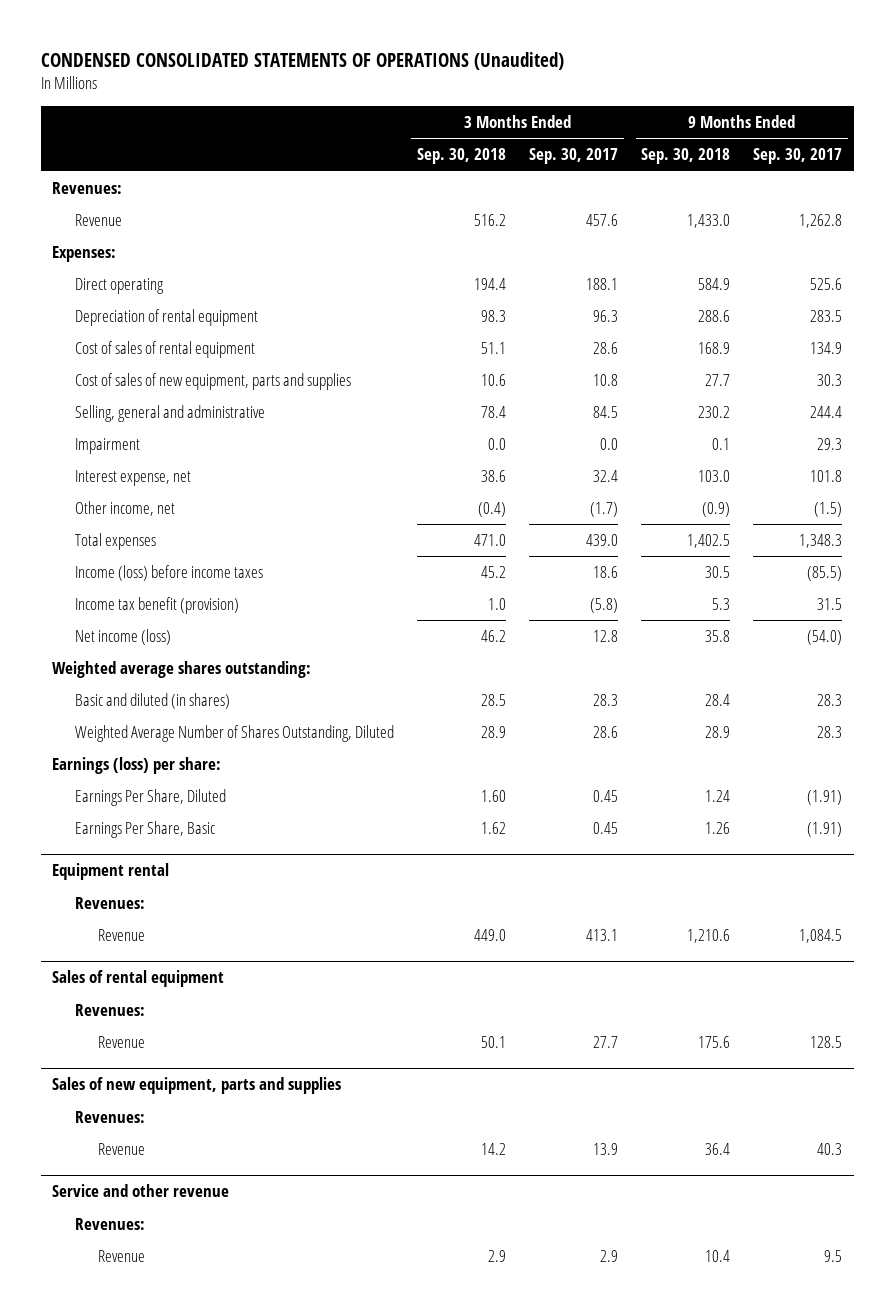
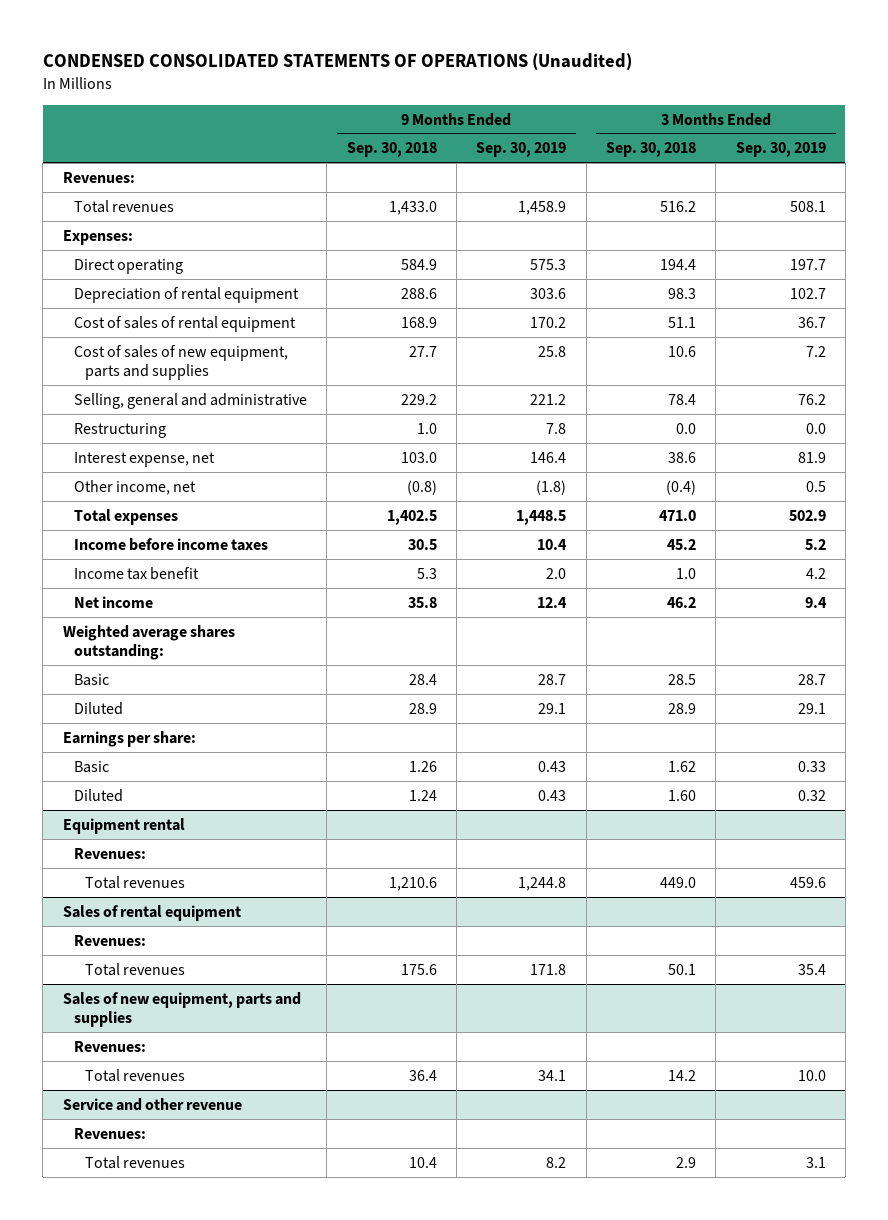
- | 3 Months Ended Sep. 30, 2018 | 3 Months Ended Sep. 30, 2017 | 9 Months Ended Sep. 30, 2018 | 9 Months Ended Sep. 30, 2017
+ | 9 Months Ended Sep. 30, 2018 | 9 Months Ended Sep. 30, 2019 | 3 Months Ended Sep. 30, 2018 | 3 Months Ended Sep. 30, 2019
- Revenue | 516.2 | 457.6 | 1,433.0 | 1,262.8
+ Total revenues | 1,433.0 | 1,458.9 | 516.2 | 508.1
- Selling, general and administrative | 78.4 | 84.5 | 230.2 | 244.4
- Impairment | 0.0 | 0.0 | 0.1 | 29.3
+ Selling, general and administrative | 229.2 | 221.2 | 78.4 | 76.2
+ Restructuring | 1.0 | 7.8 | 0.0 | 0.0
- Other income, net | (0.4) | (1.7) | (0.9) | (1.5)
+ Other income, net | (0.8) | (1.8) | (0.4) | 0.5
- Income (loss) before income taxes | 45.2 | 18.6 | 30.5 | (85.5)
- Income tax benefit (provision) | 1.0 | (5.8) | 5.3 | 31.5
- Net income (loss) | 46.2 | 12.8 | 35.8 | (54.0)
+ Income before income taxes | 30.5 | 10.4 | 45.2 | 5.2
+ Income tax benefit | 5.3 | 2.0 | 1.0 | 4.2
+ Net income | 35.8 | 12.4 | 46.2 | 9.4
- Basic and diluted (in shares) | 28.5 | 28.3 | 28.4 | 28.3
- Weighted Average Number of Shares Outstanding, Diluted | 28.9 | 28.6 | 28.9 | 28.3
- Earnings (loss) per share:
- Earnings Per Share, Diluted | 1.60 | 0.45 | 1.24 | (1.91)
- Earnings Per Share, Basic | 1.62 | 0.45 | 1.26 | (1.91)
+ Basic | 28.4 | 28.7 | 28.5 | 28.7
+ Diluted | 28.9 | 29.1 | 28.9 | 29.1
+ Earnings per share:
+ Basic | 1.26 | 0.43 | 1.62 | 0.33
+ Diluted | 1.24 | 0.43 | 1.60 | 0.32
@ Equipment rental
- Revenue | 449.0 | 413.1 | 1,210.6 | 1,084.5
+ Total revenues | 1,210.6 | 1,244.8 | 449.0 | 459.6
@ Sales of rental equipment
- Revenue | 50.1 | 27.7 | 175.6 | 128.5
+ Total revenues | 175.6 | 171.8 | 50.1 | 35.4
@ Sales of new equipment, parts and supplies
- Revenue | 14.2 | 13.9 | 36.4 | 40.3
+ Total revenues | 36.4 | 34.1 | 14.2 | 10.0
@ Service and other revenue
- Revenue | 2.9 | 2.9 | 10.4 | 9.5
+ Total revenues | 10.4 | 8.2 | 2.9 | 3.1

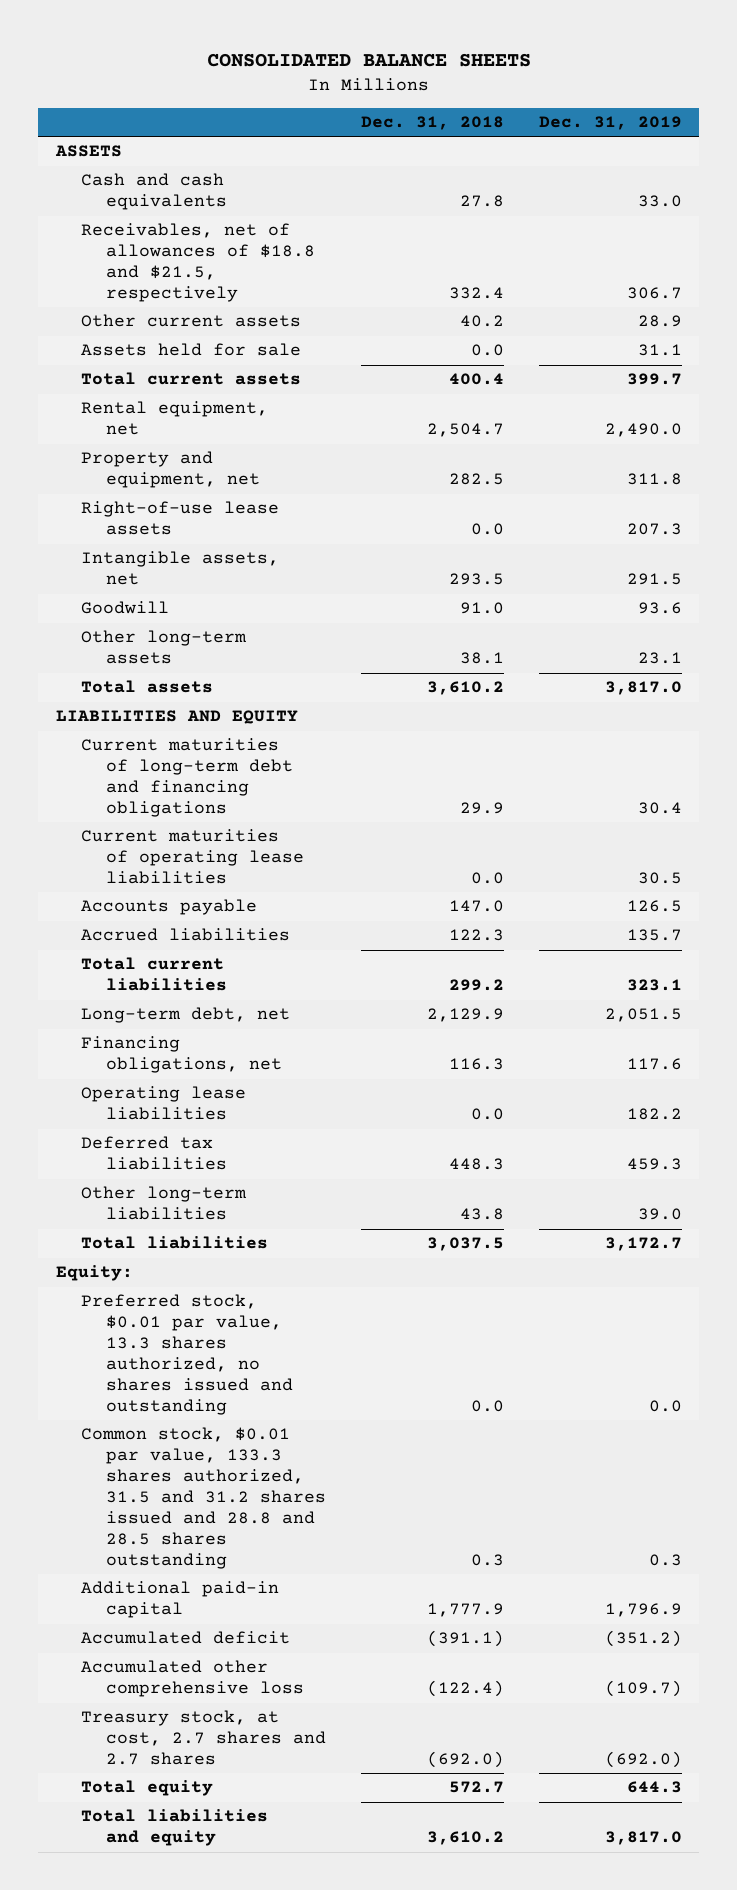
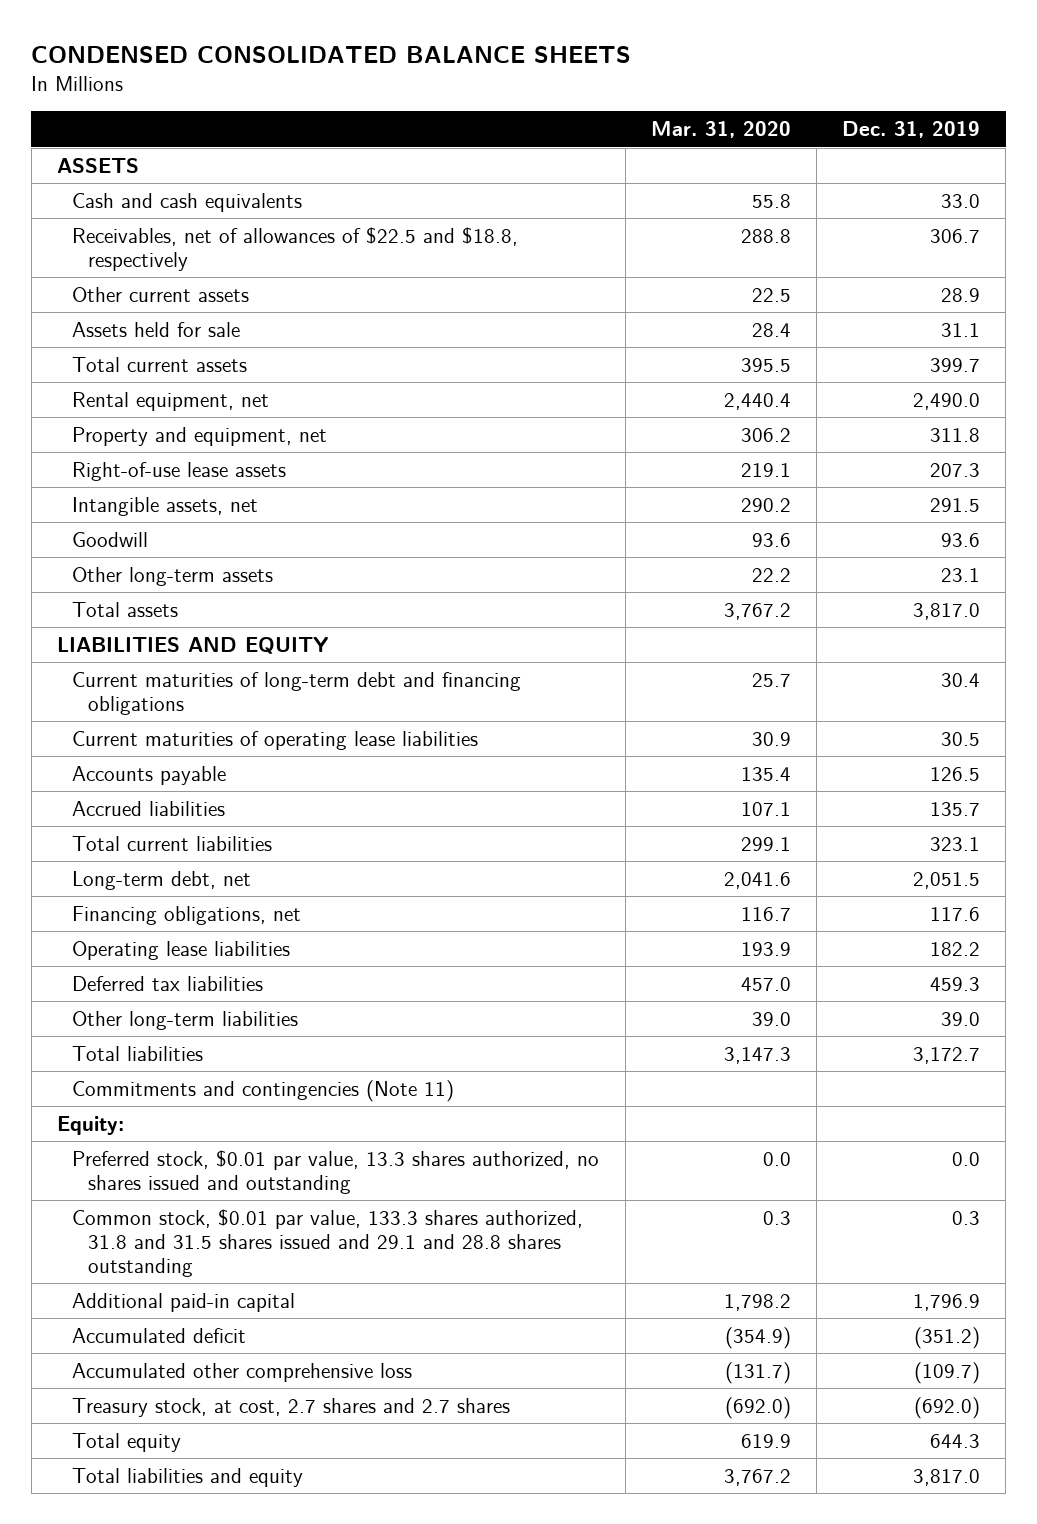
- CONSOLIDATED BALANCE SHEETS
+ CONDENSED CONSOLIDATED BALANCE SHEETS
- | Dec. 31, 2018 | Dec. 31, 2019
+ | Mar. 31, 2020 | Dec. 31, 2019
- Receivables, net of allowances of $18.8 and $21.5, respectively | 332.4 | 306.7
+ Receivables, net of allowances of $22.5 and $18.8, respectively | 288.8 | 306.7
+ Commitments and contingencies (Note 11)
- Common stock, $0.01 par value, 133.3 shares authorized, 31.5 and 31.2 shares issued and 28.8 and 28.5 shares outstanding | 0.3 | 0.3
+ Common stock, $0.01 par value, 133.3 shares authorized, 31.8 and 31.5 shares issued and 29.1 and 28.8 shares outstanding | 0.3 | 0.3

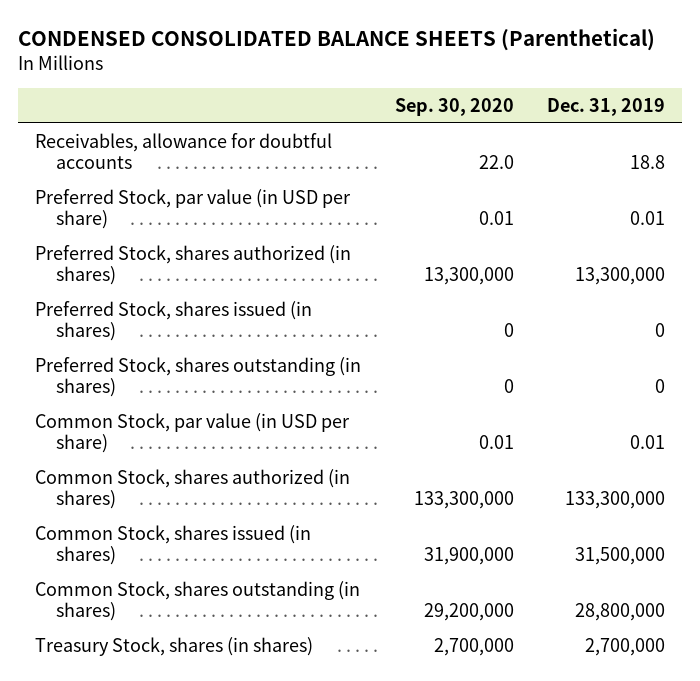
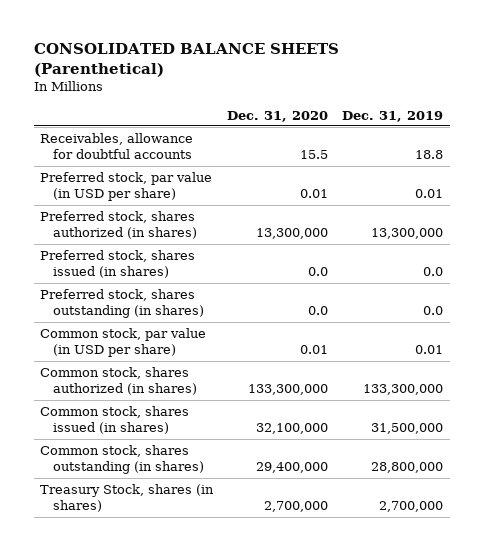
- CONDENSED CONSOLIDATED BALANCE SHEETS (Parenthetical)
+ CONSOLIDATED BALANCE SHEETS (Parenthetical)
- | Sep. 30, 2020 | Dec. 31, 2019
+ | Dec. 31, 2020 | Dec. 31, 2019
- Preferred Stock, par value (in USD per share) | 0.01 | 0.01
- Preferred Stock, shares authorized (in shares) | 13,300,000 | 13,300,000
- Preferred Stock, shares issued (in shares) | 0 | 0
- Preferred Stock, shares outstanding (in shares) | 0 | 0
- Common Stock, par value (in USD per share) | 0.01 | 0.01
- Common Stock, shares authorized (in shares) | 133,300,000 | 133,300,000
- Common Stock, shares issued (in shares) | 31,900,000 | 31,500,000
- Common Stock, shares outstanding (in shares) | 29,200,000 | 28,800,000
+ Preferred stock, par value (in USD per share) | 0.01 | 0.01
+ Preferred stock, shares authorized (in shares) | 13,300,000 | 13,300,000
+ Preferred stock, shares issued (in shares) | 0.0 | 0.0
+ Preferred stock, shares outstanding (in shares) | 0.0 | 0.0
+ Common stock, par value (in USD per share) | 0.01 | 0.01
+ Common stock, shares authorized (in shares) | 133,300,000 | 133,300,000
+ Common stock, shares issued (in shares) | 32,100,000 | 31,500,000
+ Common stock, shares outstanding (in shares) | 29,400,000 | 28,800,000

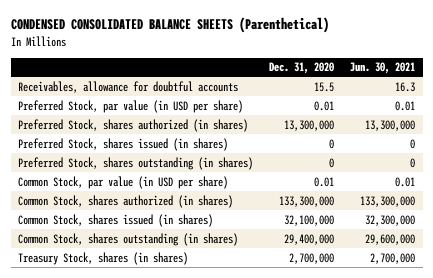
- CONSOLIDATED BALANCE SHEETS (Parenthetical)
+ CONDENSED CONSOLIDATED BALANCE SHEETS (Parenthetical)
- | Dec. 31, 2020 | Dec. 31, 2019
+ | Dec. 31, 2020 | Jun. 30, 2021
- Preferred stock, par value (in USD per share) | 0.01 | 0.01
- Preferred stock, shares authorized (in shares) | 13,300,000 | 13,300,000
- Preferred stock, shares issued (in shares) | 0.0 | 0.0
- Preferred stock, shares outstanding (in shares) | 0.0 | 0.0
- Common stock, par value (in USD per share) | 0.01 | 0.01
- Common stock, shares authorized (in shares) | 133,300,000 | 133,300,000
- Common stock, shares issued (in shares) | 32,100,000 | 31,500,000
- Common stock, shares outstanding (in shares) | 29,400,000 | 28,800,000
+ Preferred Stock, par value (in USD per share) | 0.01 | 0.01
+ Preferred Stock, shares authorized (in shares) | 13,300,000 | 13,300,000
+ Preferred Stock, shares issued (in shares) | 0 | 0
+ Preferred Stock, shares outstanding (in shares) | 0 | 0
+ Common Stock, par value (in USD per share) | 0.01 | 0.01
+ Common Stock, shares authorized (in shares) | 133,300,000 | 133,300,000
+ Common Stock, shares issued (in shares) | 32,100,000 | 32,300,000
+ Common Stock, shares outstanding (in shares) | 29,400,000 | 29,600,000

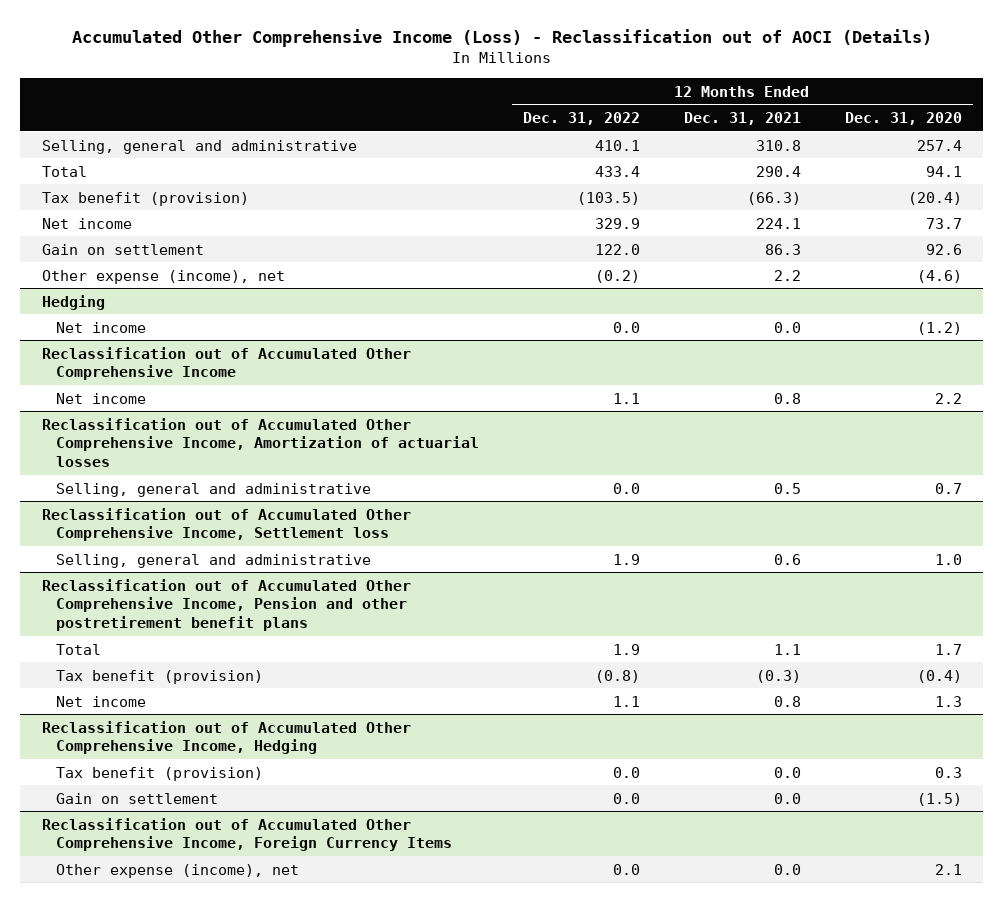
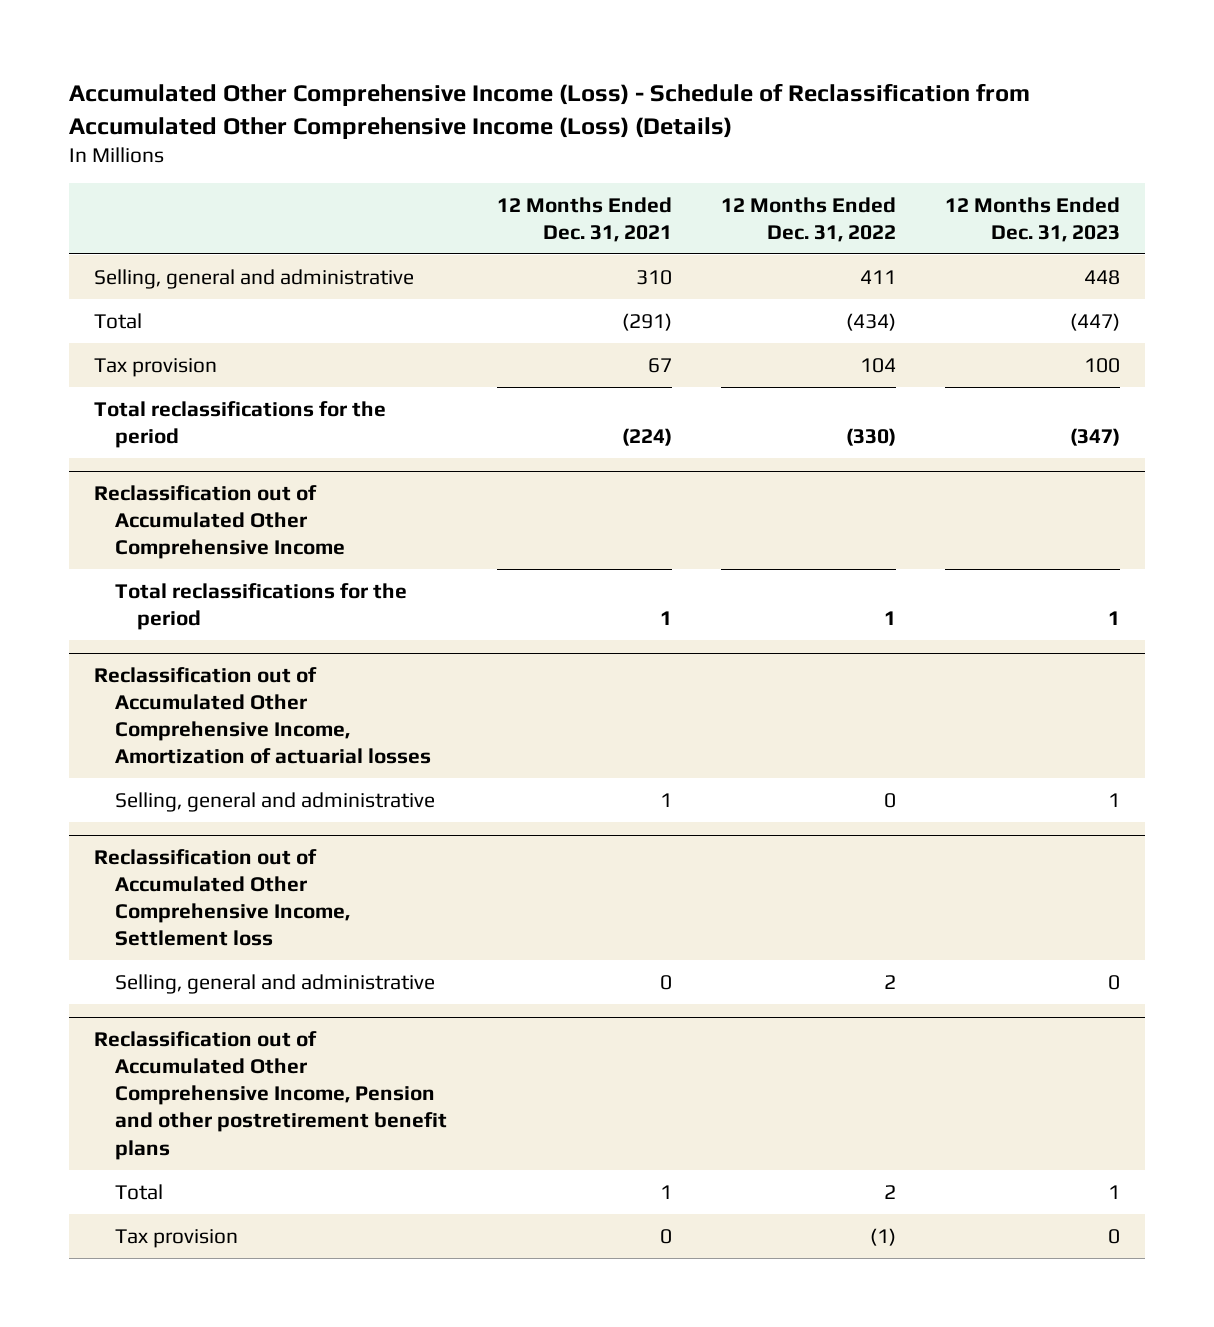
- Accumulated Other Comprehensive Income (Loss) - Reclassification out of AOCI (Details)
+ Accumulated Other Comprehensive Income (Loss) - Schedule of Reclassification from Accumulated Other Comprehensive Income (Loss) (Details)
- | 12 Months Ended Dec. 31, 2022 | 12 Months Ended Dec. 31, 2021 | 12 Months Ended Dec. 31, 2020
+ | 12 Months Ended Dec. 31, 2021 | 12 Months Ended Dec. 31, 2022 | 12 Months Ended Dec. 31, 2023
- Selling, general and administrative | 410.1 | 310.8 | 257.4
- Total | 433.4 | 290.4 | 94.1
- Tax benefit (provision) | (103.5) | (66.3) | (20.4)
- Net income | 329.9 | 224.1 | 73.7
- Gain on settlement | 122.0 | 86.3 | 92.6
- Other expense (income), net | (0.2) | 2.2 | (4.6)
- Hedging
- Net income | 0.0 | 0.0 | (1.2)
+ Selling, general and administrative | 310 | 411 | 448
+ Total | (291) | (434) | (447)
+ Tax provision | 67 | 104 | 100
+ Total reclassifications for the period | (224) | (330) | (347)
@ Reclassification out of Accumulated Other Comprehensive Income
- Net income | 1.1 | 0.8 | 2.2
+ Total reclassifications for the period | 1 | 1 | 1
@ Reclassification out of Accumulated Other Comprehensive Income, Amortization of actuarial losses
- Selling, general and administrative | 0.0 | 0.5 | 0.7
+ Selling, general and administrative | 1 | 0 | 1
@ Reclassification out of Accumulated Other Comprehensive Income, Settlement loss
- Selling, general and administrative | 1.9 | 0.6 | 1.0
+ Selling, general and administrative | 0 | 2 | 0
@ Reclassification out of Accumulated Other Comprehensive Income, Pension and other postretirement benefit plans
- Total | 1.9 | 1.1 | 1.7
- Tax benefit (provision) | (0.8) | (0.3) | (0.4)
- Net income | 1.1 | 0.8 | 1.3
- Reclassification out of Accumulated Other Comprehensive Income, Hedging
- Tax benefit (provision) | 0.0 | 0.0 | 0.3
- Gain on settlement | 0.0 | 0.0 | (1.5)
- Reclassification out of Accumulated Other Comprehensive Income, Foreign Currency Items
- Other expense (income), net | 0.0 | 0.0 | 2.1
@ Reclassification out of Accumulated Other Comprehensive Income, Pension and other postretirement benefit plans
+ Total | 1 | 2 | 1
+ Tax provision | 0 | (1) | 0

